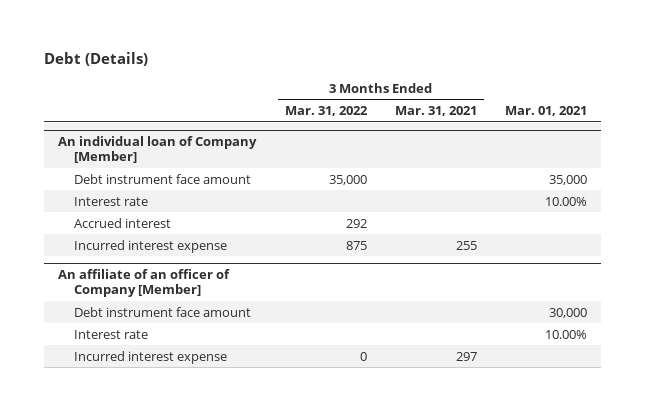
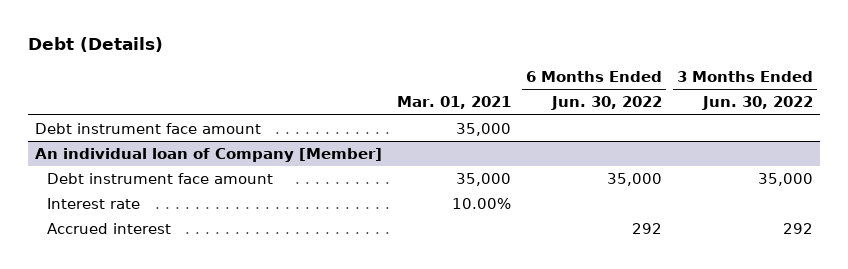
- | 3 Months Ended Mar. 31, 2022 | 3 Months Ended Mar. 31, 2021 | Mar. 01, 2021
+ | Mar. 01, 2021 | 6 Months Ended Jun. 30, 2022 | 3 Months Ended Jun. 30, 2022
+ Debt instrument face amount | 35,000 | |
@ An individual loan of Company [Member]
- Incurred interest expense | 875 | 255 |
- An affiliate of an officer of Company [Member]
- Debt instrument face amount | | | 30,000
- Interest rate | | | 10.00%
- Incurred interest expense | 0 | 297 |

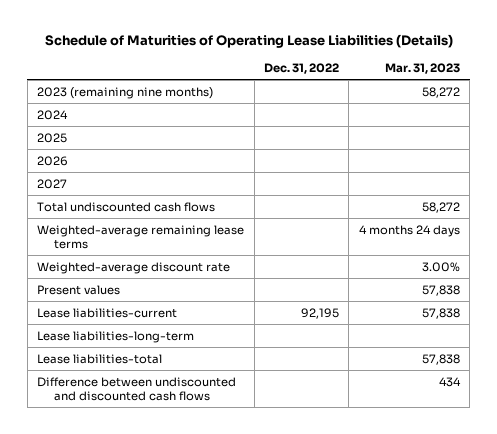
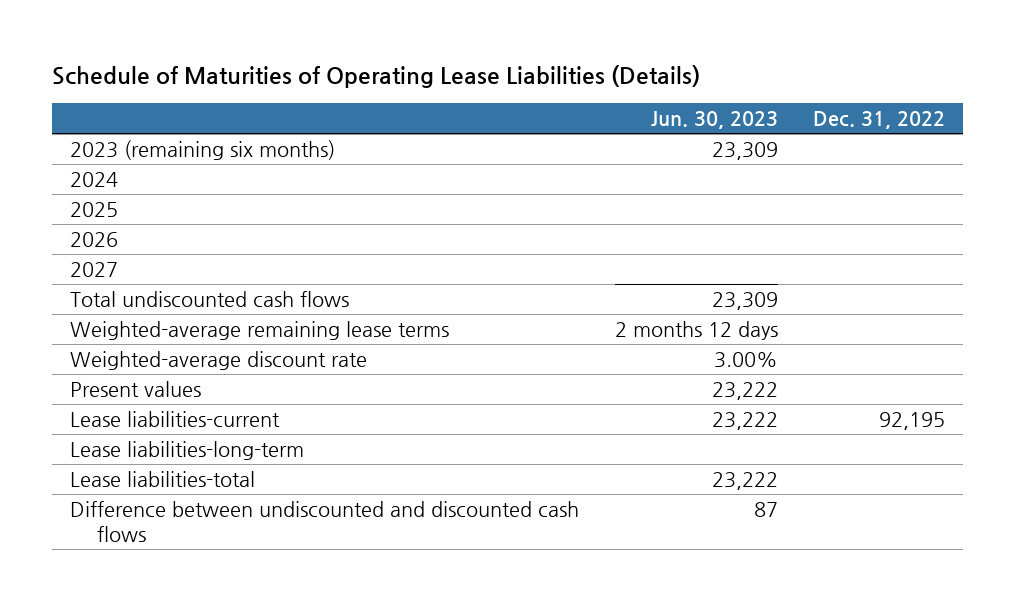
- | Dec. 31, 2022 | Mar. 31, 2023
+ | Jun. 30, 2023 | Dec. 31, 2022
- 2023 (remaining nine months) | | 58,272
+ 2023 (remaining six months) | 23,309 |

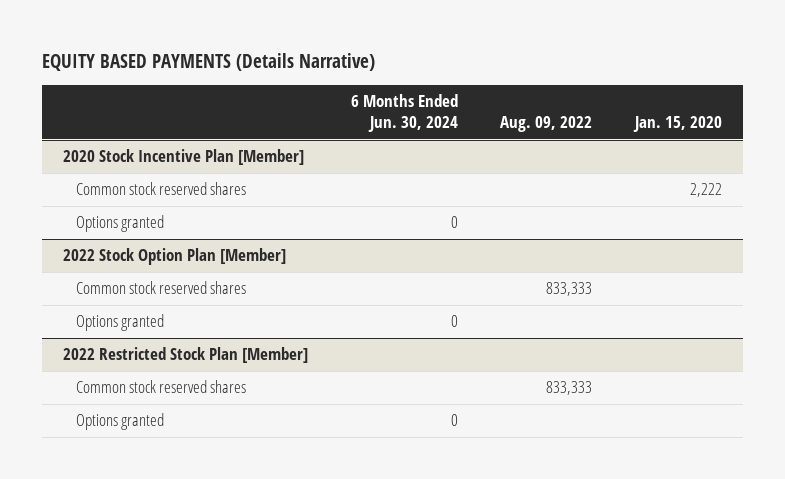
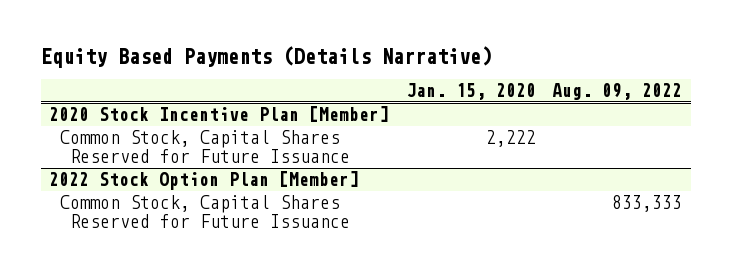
- EQUITY BASED PAYMENTS (Details Narrative)
+ Equity Based Payments (Details Narrative)
- | 6 Months Ended Jun. 30, 2024 | Aug. 09, 2022 | Jan. 15, 2020
+ | Jan. 15, 2020 | Aug. 09, 2022
@ 2020 Stock Incentive Plan [Member]
- Common stock reserved shares | | | 2,222
- Options granted | 0 | |
+ Common Stock, Capital Shares Reserved for Future Issuance | 2,222 |
@ 2022 Stock Option Plan [Member]
- Common stock reserved shares | | 833,333 |
- Options granted | 0 | |
- 2022 Restricted Stock Plan [Member]
- Common stock reserved shares | | 833,333 |
- Options granted | 0 | |
@ 2022 Stock Option Plan [Member]
+ Common Stock, Capital Shares Reserved for Future Issuance | | 833,333

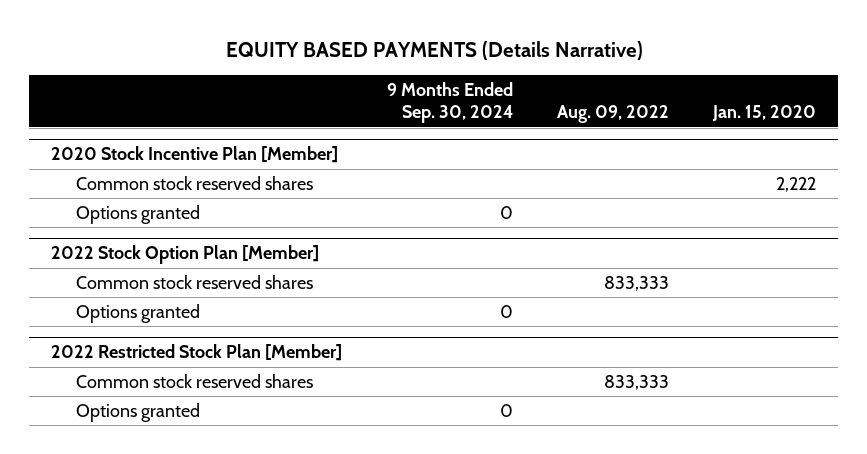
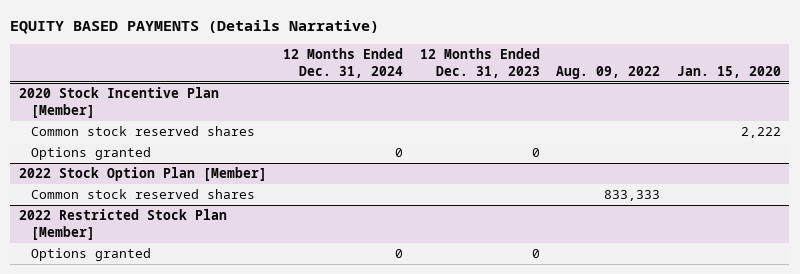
- | 9 Months Ended Sep. 30, 2024 | Aug. 09, 2022 | Jan. 15, 2020
+ | 12 Months Ended Dec. 31, 2024 | 12 Months Ended Dec. 31, 2023 | Aug. 09, 2022 | Jan. 15, 2020
@ 2022 Stock Option Plan [Member]
- Options granted | 0 | |
@ 2022 Restricted Stock Plan [Member]
- Common stock reserved shares | | 833,333 |

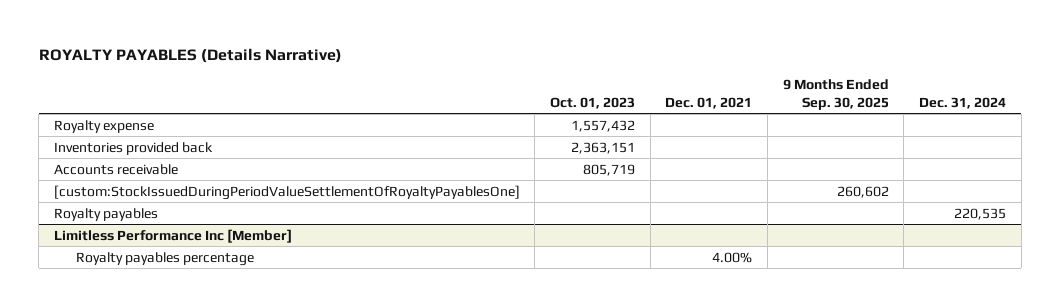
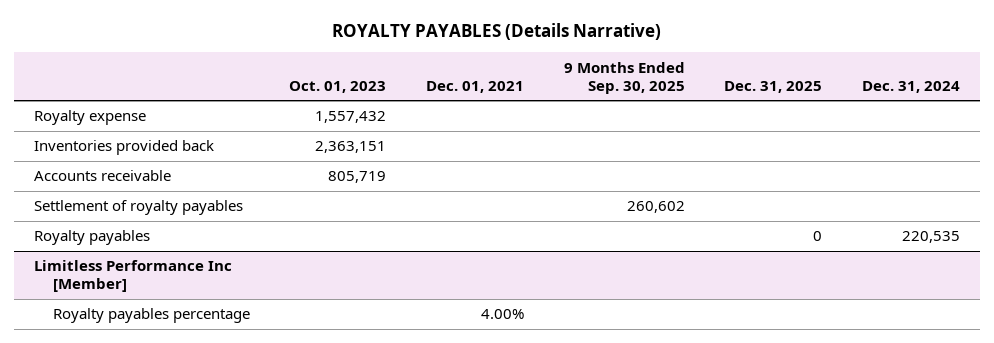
- | Oct. 01, 2023 | Dec. 01, 2021 | 9 Months Ended Sep. 30, 2025 | Dec. 31, 2024
+ | Oct. 01, 2023 | Dec. 01, 2021 | 9 Months Ended Sep. 30, 2025 | Dec. 31, 2025 | Dec. 31, 2024
- [custom:StockIssuedDuringPeriodValueSettlementOfRoyaltyPayablesOne] | | | 260,602 |
+ Settlement of royalty payables | | | 260,602 | |

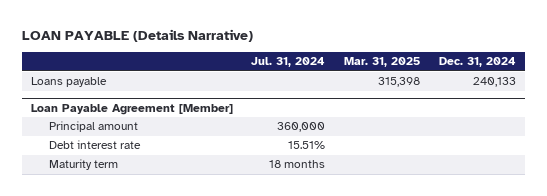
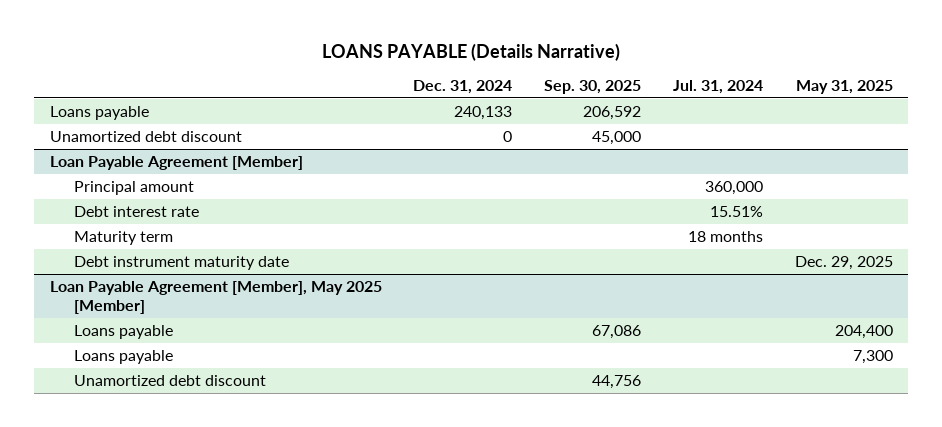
- LOAN PAYABLE (Details Narrative)
+ LOANS PAYABLE (Details Narrative)
- | Jul. 31, 2024 | Mar. 31, 2025 | Dec. 31, 2024
+ | Dec. 31, 2024 | Sep. 30, 2025 | Jul. 31, 2024 | May 31, 2025
+ Unamortized debt discount | 0 | 45,000 | |
@ Loan Payable Agreement [Member]
+ Debt instrument maturity date | | | | Dec. 29, 2025
+ Loan Payable Agreement [Member], May 2025 [Member]
+ Loans payable | | 67,086 | | 204,400
+ Loans payable | | | | 7,300
+ Unamortized debt discount | | 44,756 | |

